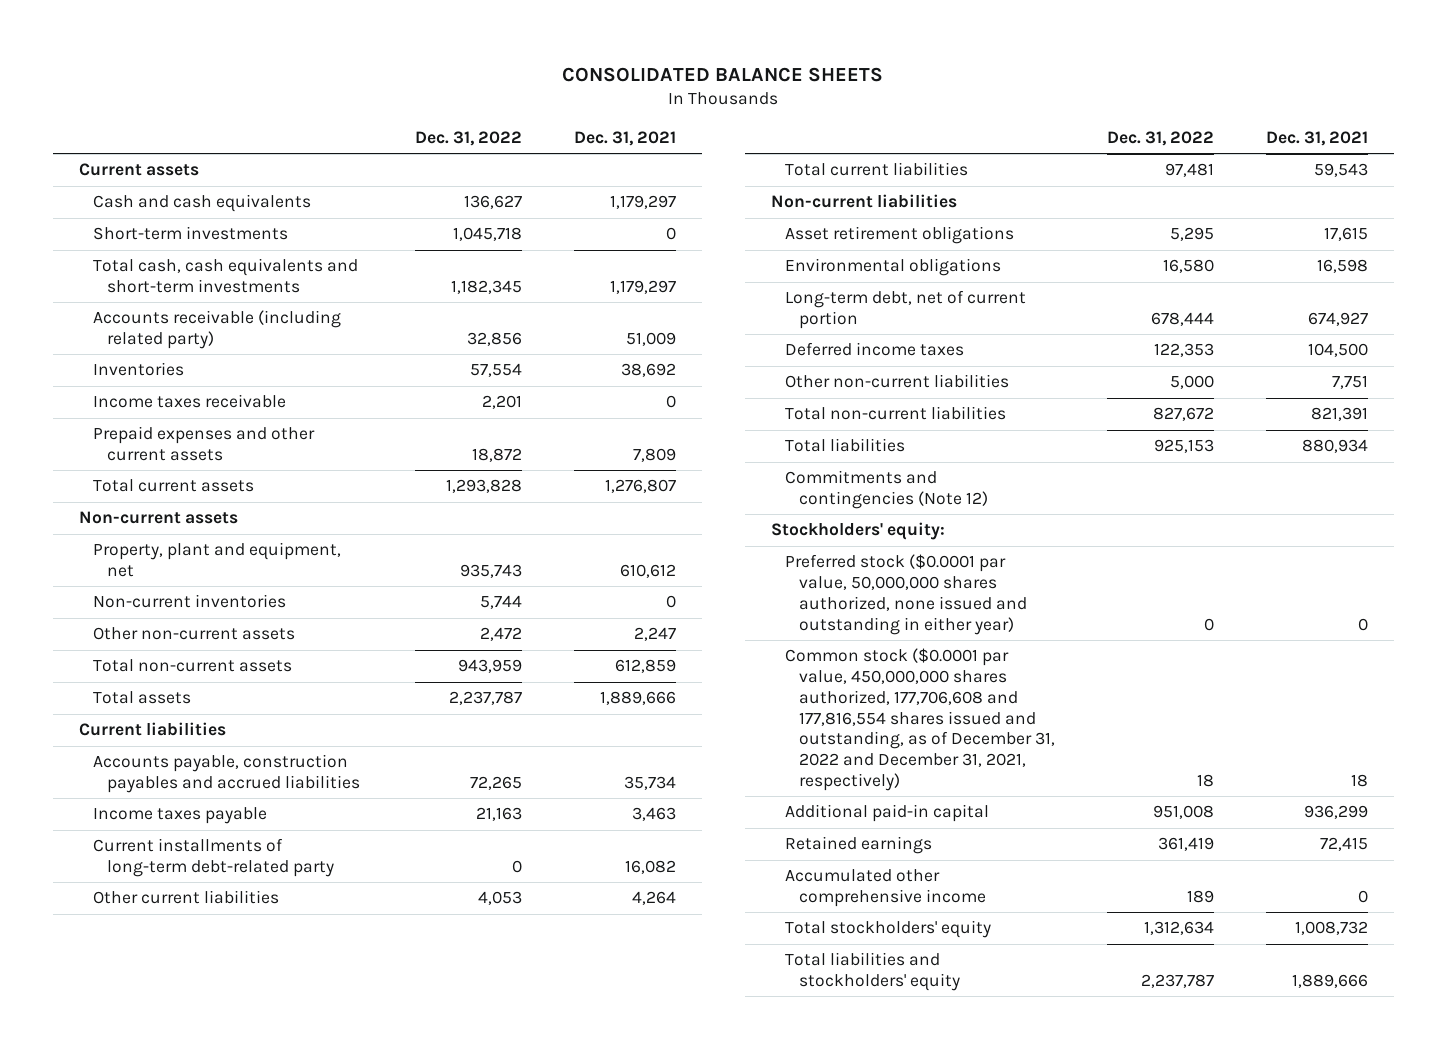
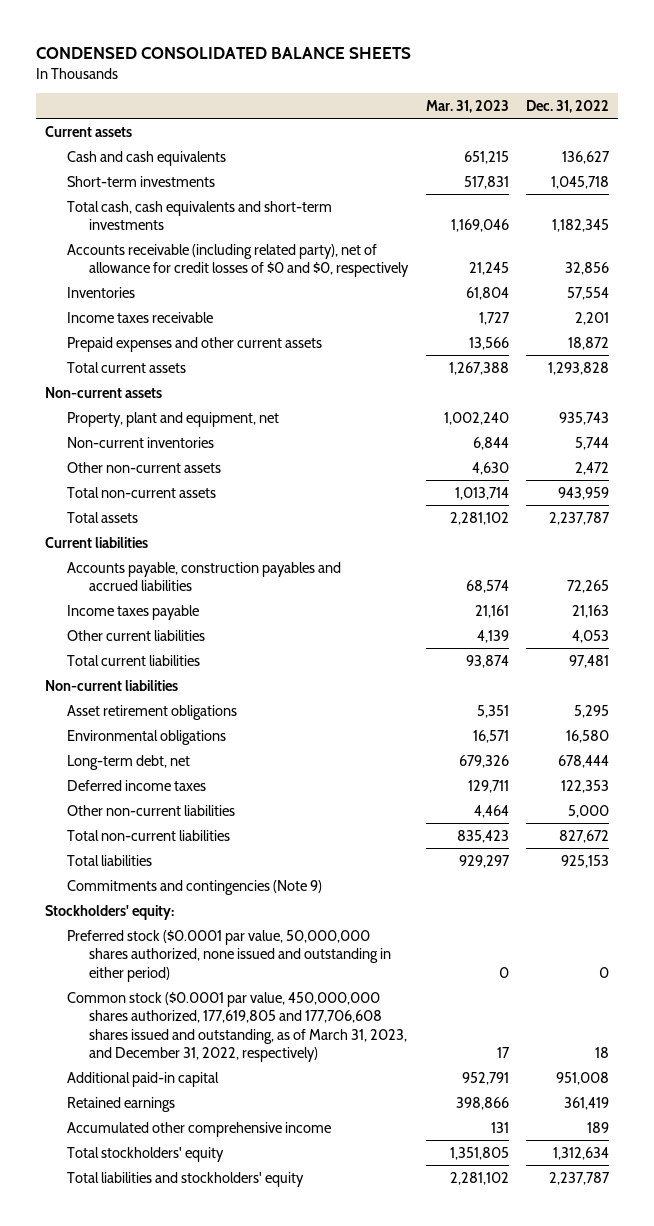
- CONSOLIDATED BALANCE SHEETS
+ CONDENSED CONSOLIDATED BALANCE SHEETS
- | Dec. 31, 2022 | Dec. 31, 2021
+ | Mar. 31, 2023 | Dec. 31, 2022
- Accounts receivable (including related party) | 32,856 | 51,009
+ Accounts receivable (including related party), net of allowance for credit losses of $0 and $0, respectively | 21,245 | 32,856
- Current installments of long-term debt-related party | 0 | 16,082
- Long-term debt, net of current portion | 678,444 | 674,927
+ Long-term debt, net | 679,326 | 678,444
- Commitments and contingencies (Note 12)
+ Commitments and contingencies (Note 9)
- Preferred stock ($0.0001 par value, 50,000,000 shares authorized, none issued and outstanding in either year) | 0 | 0
- Common stock ($0.0001 par value, 450,000,000 shares authorized, 177,706,608 and 177,816,554 shares issued and outstanding, as of December 31, 2022 and December 31, 2021, respectively) | 18 | 18
+ Preferred stock ($0.0001 par value, 50,000,000 shares authorized, none issued and outstanding in either period) | 0 | 0
+ Common stock ($0.0001 par value, 450,000,000 shares authorized, 177,619,805 and 177,706,608 shares issued and outstanding, as of March 31, 2023, and December 31, 2022, respectively) | 17 | 18

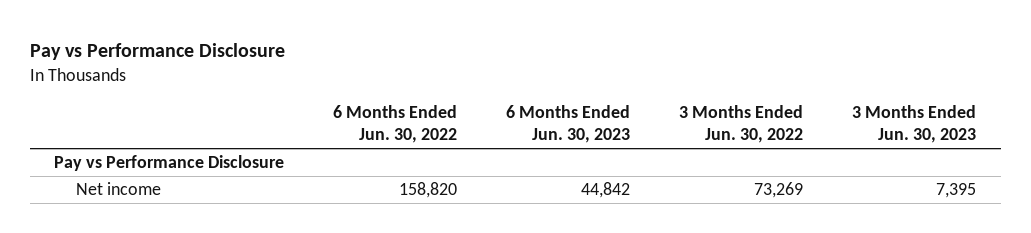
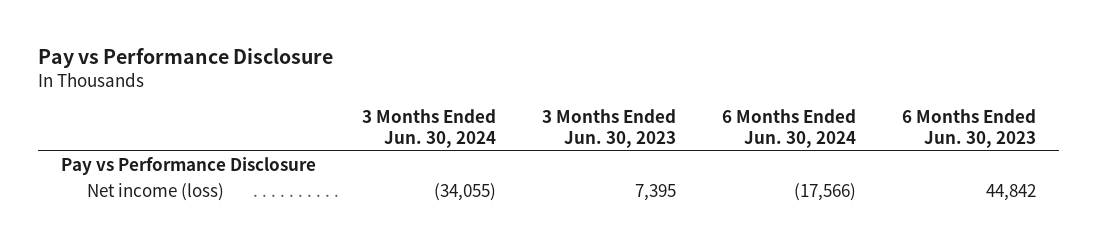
- | 6 Months Ended Jun. 30, 2022 | 6 Months Ended Jun. 30, 2023 | 3 Months Ended Jun. 30, 2022 | 3 Months Ended Jun. 30, 2023
+ | 3 Months Ended Jun. 30, 2024 | 3 Months Ended Jun. 30, 2023 | 6 Months Ended Jun. 30, 2024 | 6 Months Ended Jun. 30, 2023
- Net income | 158,820 | 44,842 | 73,269 | 7,395
+ Net income (loss) | (34,055) | 7,395 | (17,566) | 44,842

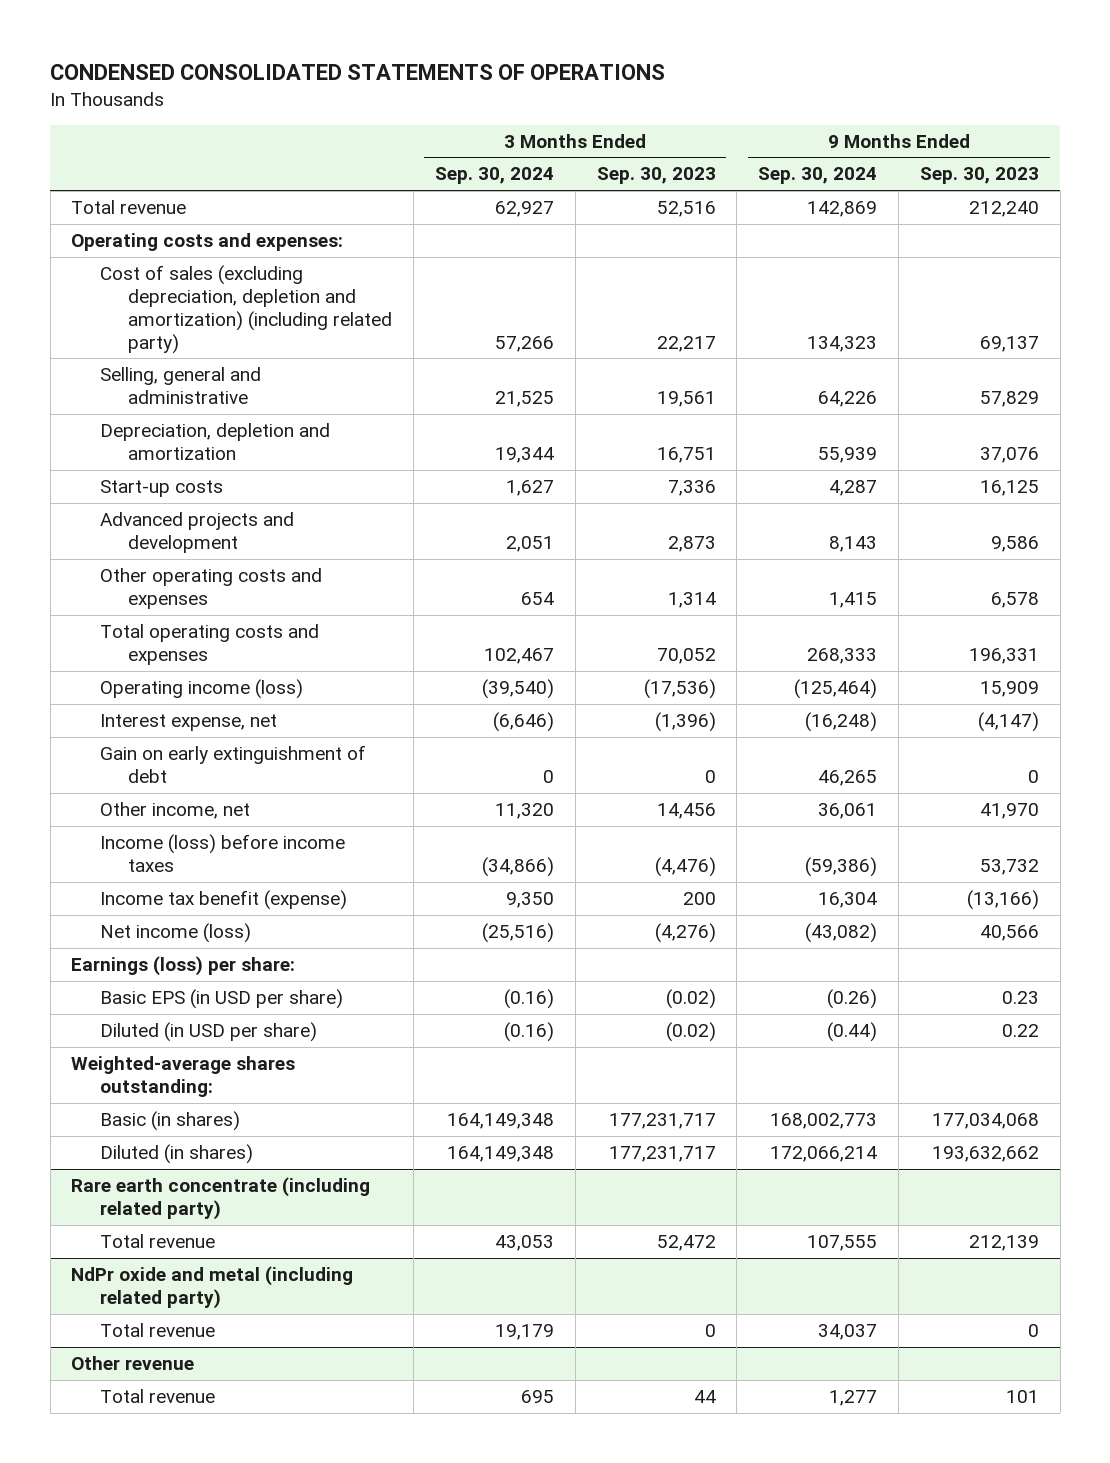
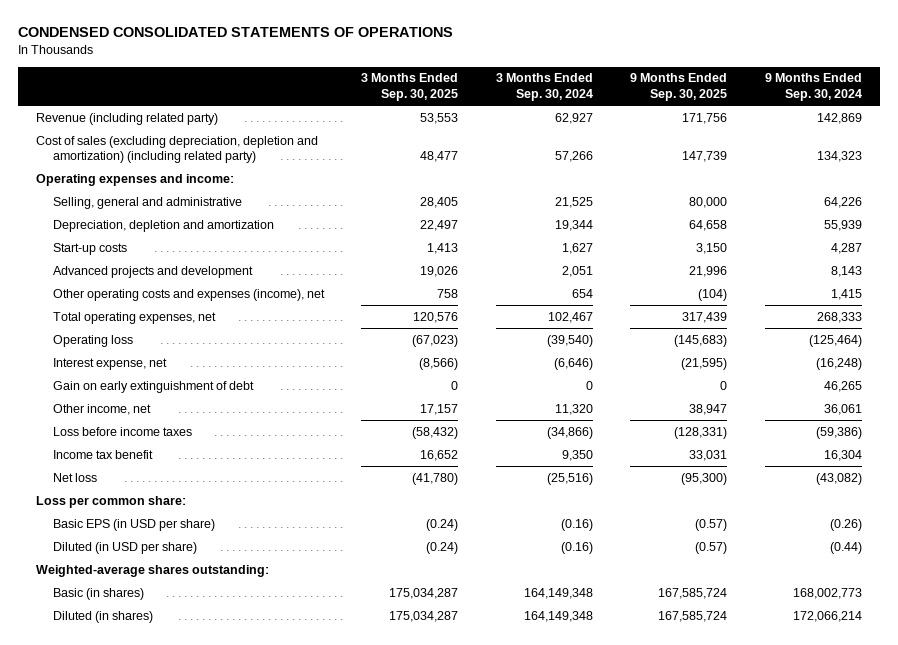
- | 3 Months Ended Sep. 30, 2024 | 3 Months Ended Sep. 30, 2023 | 9 Months Ended Sep. 30, 2024 | 9 Months Ended Sep. 30, 2023
+ | 3 Months Ended Sep. 30, 2025 | 3 Months Ended Sep. 30, 2024 | 9 Months Ended Sep. 30, 2025 | 9 Months Ended Sep. 30, 2024
- Total revenue | 62,927 | 52,516 | 142,869 | 212,240
- Operating costs and expenses:
+ Revenue (including related party) | 53,553 | 62,927 | 171,756 | 142,869
+ Operating expenses and income:
- Other operating costs and expenses | 654 | 1,314 | 1,415 | 6,578
- Total operating costs and expenses | 102,467 | 70,052 | 268,333 | 196,331
- Operating income (loss) | (39,540) | (17,536) | (125,464) | 15,909
+ Other operating costs and expenses (income), net | 758 | 654 | (104) | 1,415
+ Total operating expenses, net | 120,576 | 102,467 | 317,439 | 268,333
+ Operating loss | (67,023) | (39,540) | (145,683) | (125,464)
- Income (loss) before income taxes | (34,866) | (4,476) | (59,386) | 53,732
- Income tax benefit (expense) | 9,350 | 200 | 16,304 | (13,166)
- Net income (loss) | (25,516) | (4,276) | (43,082) | 40,566
- Earnings (loss) per share:
+ Loss before income taxes | (58,432) | (34,866) | (128,331) | (59,386)
+ Income tax benefit | 16,652 | 9,350 | 33,031 | 16,304
+ Net loss | (41,780) | (25,516) | (95,300) | (43,082)
+ Loss per common share:
- Rare earth concentrate (including related party)
- Total revenue | 43,053 | 52,472 | 107,555 | 212,139
- NdPr oxide and metal (including related party)
- Total revenue | 19,179 | 0 | 34,037 | 0
- Other revenue
- Total revenue | 695 | 44 | 1,277 | 101

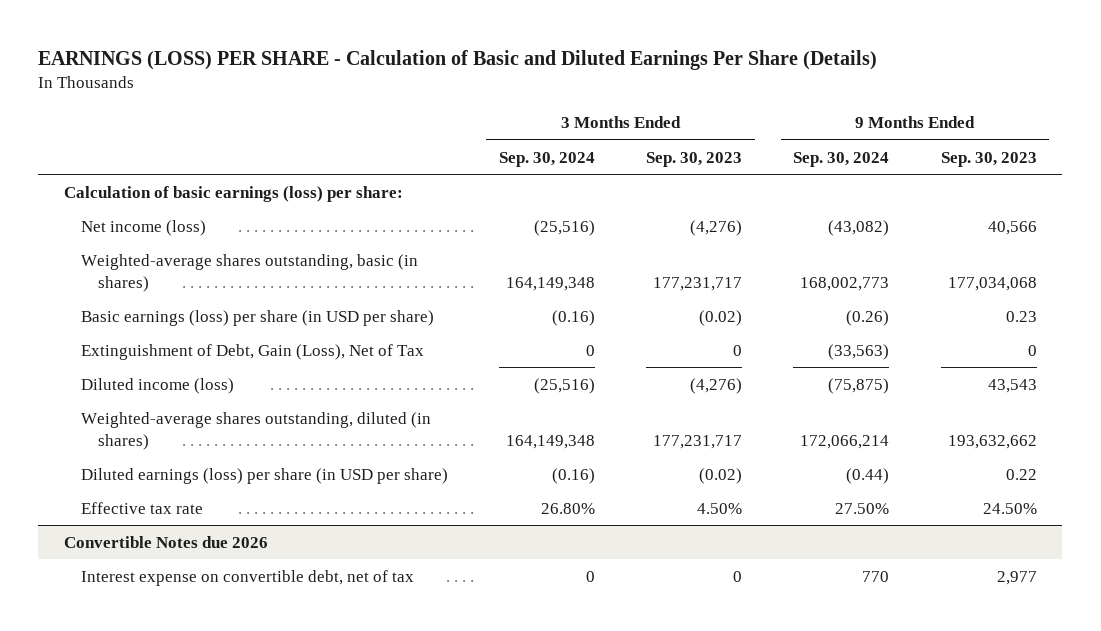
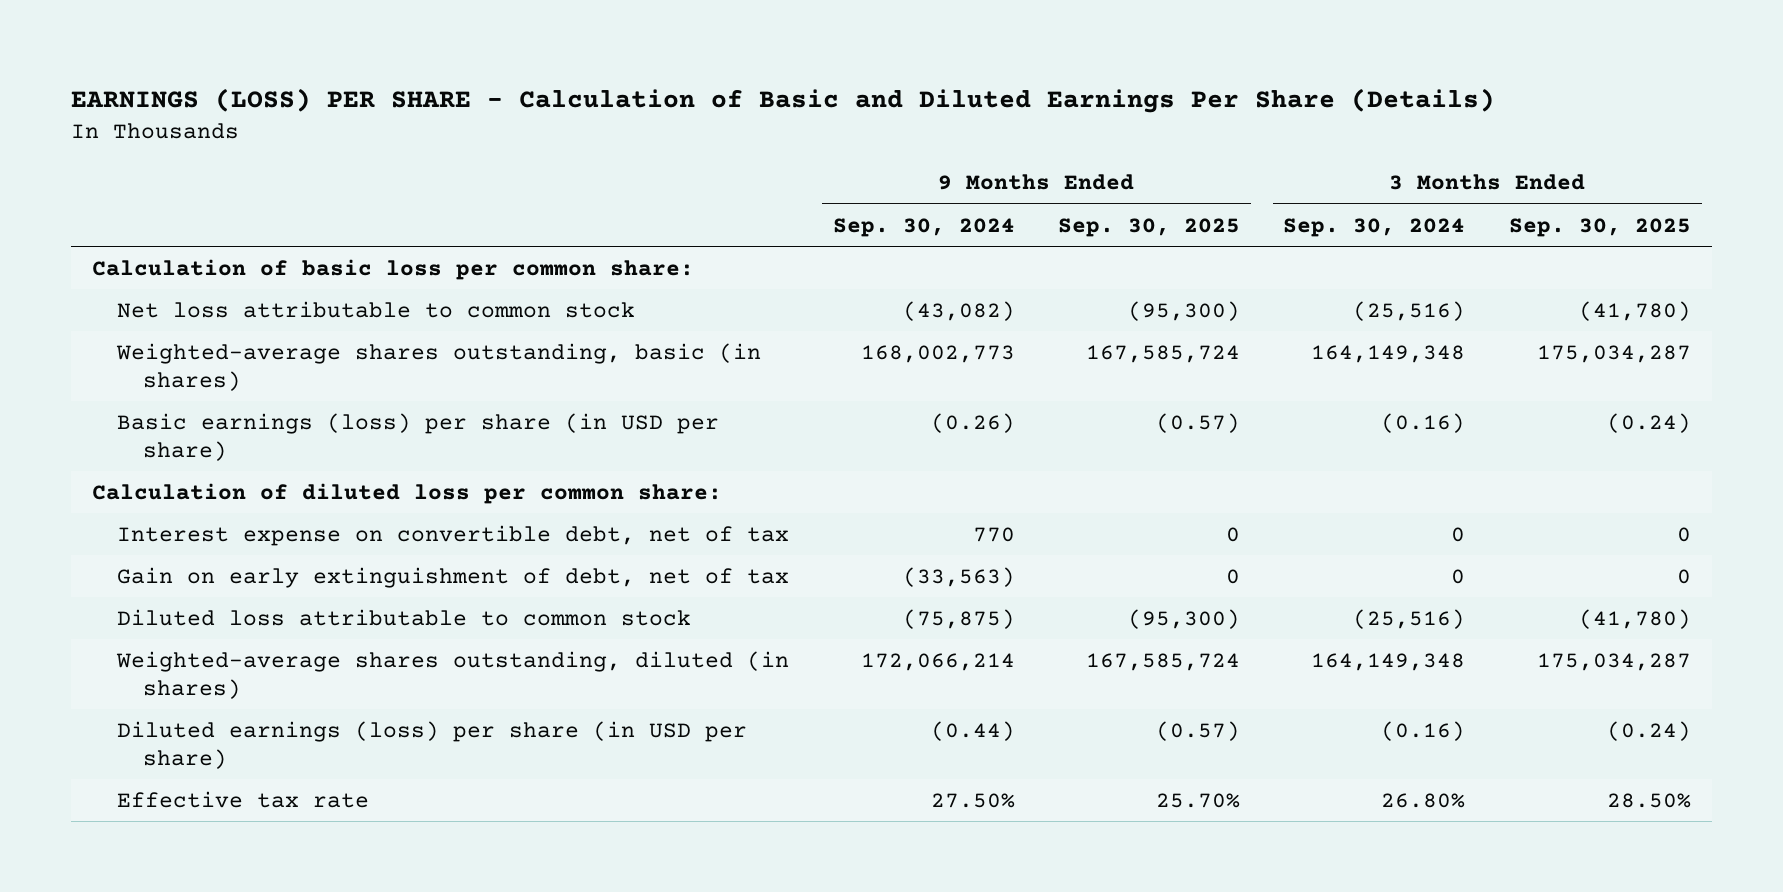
- | 3 Months Ended Sep. 30, 2024 | 3 Months Ended Sep. 30, 2023 | 9 Months Ended Sep. 30, 2024 | 9 Months Ended Sep. 30, 2023
+ | 9 Months Ended Sep. 30, 2024 | 9 Months Ended Sep. 30, 2025 | 3 Months Ended Sep. 30, 2024 | 3 Months Ended Sep. 30, 2025
- Calculation of basic earnings (loss) per share:
- Net income (loss) | (25,516) | (4,276) | (43,082) | 40,566
+ Calculation of basic loss per common share:
+ Net loss attributable to common stock | (43,082) | (95,300) | (25,516) | (41,780)
- Extinguishment of Debt, Gain (Loss), Net of Tax | 0 | 0 | (33,563) | 0
- Diluted income (loss) | (25,516) | (4,276) | (75,875) | 43,543
+ Calculation of diluted loss per common share:
+ Interest expense on convertible debt, net of tax | 770 | 0 | 0 | 0
+ Gain on early extinguishment of debt, net of tax | (33,563) | 0 | 0 | 0
+ Diluted loss attributable to common stock | (75,875) | (95,300) | (25,516) | (41,780)
- Convertible Notes due 2026
- Interest expense on convertible debt, net of tax | 0 | 0 | 770 | 2,977

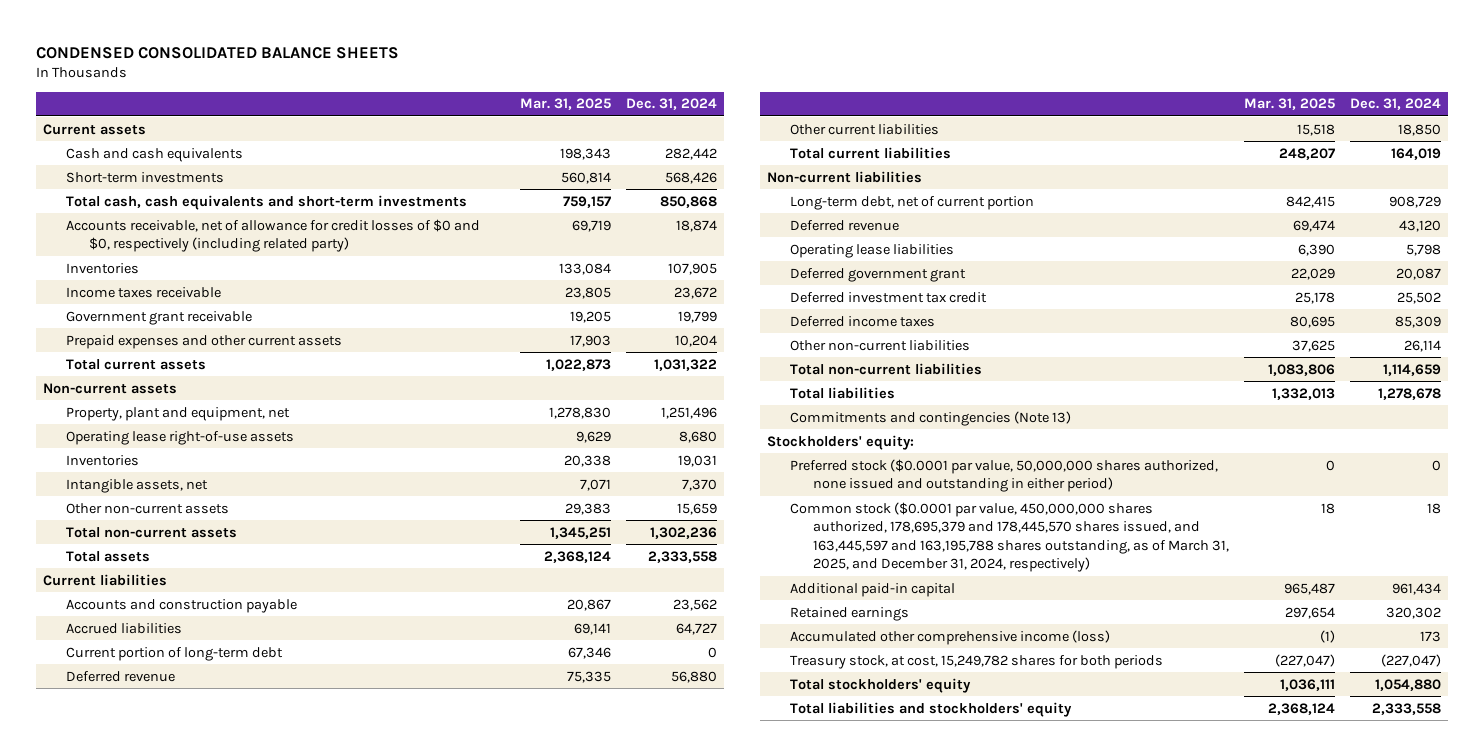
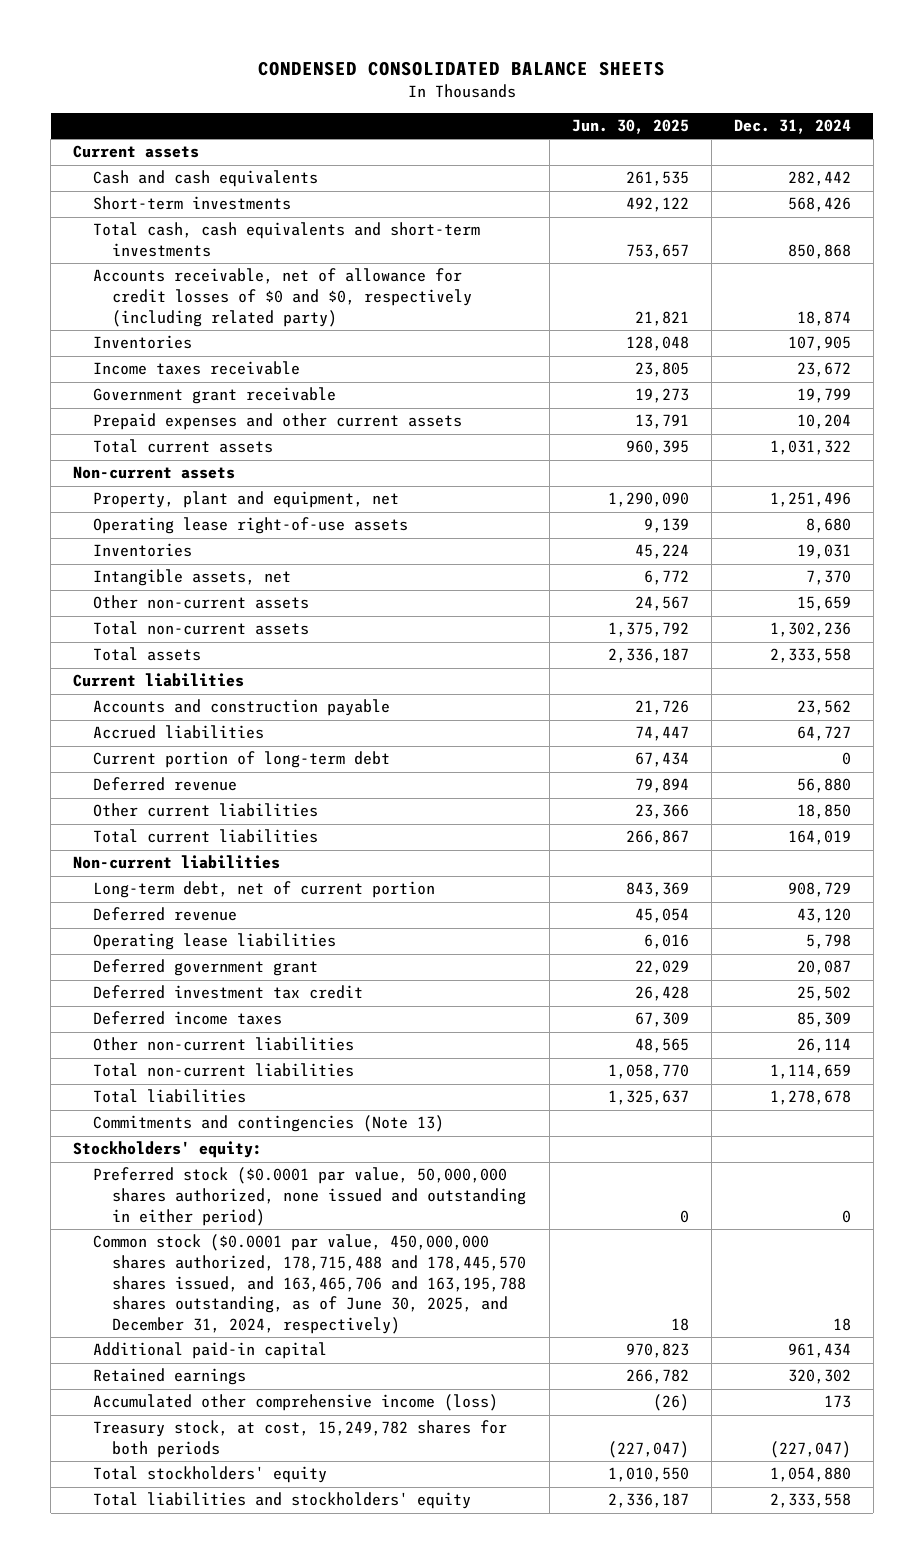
- | Mar. 31, 2025 | Dec. 31, 2024
+ | Jun. 30, 2025 | Dec. 31, 2024
- Common stock ($0.0001 par value, 450,000,000 shares authorized, 178,695,379 and 178,445,570 shares issued, and 163,445,597 and 163,195,788 shares outstanding, as of March 31, 2025, and December 31, 2024, respectively) | 18 | 18
+ Common stock ($0.0001 par value, 450,000,000 shares authorized, 178,715,488 and 178,445,570 shares issued, and 163,465,706 and 163,195,788 shares outstanding, as of June 30, 2025, and December 31, 2024, respectively) | 18 | 18

